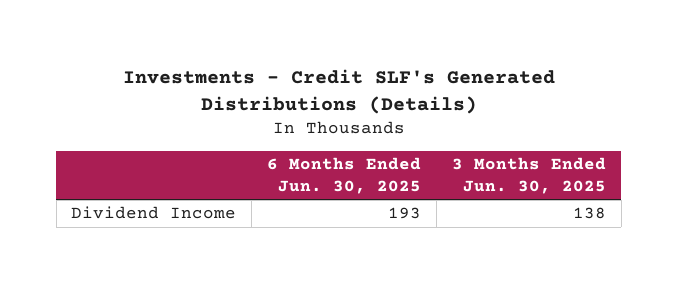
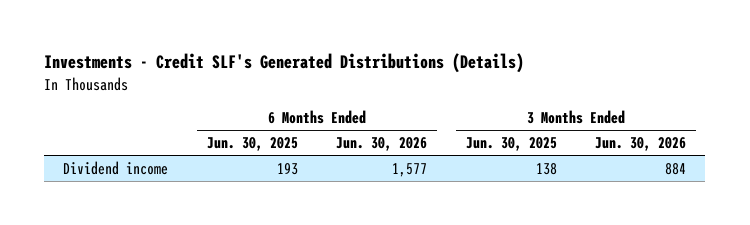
- | 6 Months Ended Jun. 30, 2025 | 3 Months Ended Jun. 30, 2025
+ | 6 Months Ended Jun. 30, 2025 | 6 Months Ended Jun. 30, 2026 | 3 Months Ended Jun. 30, 2025 | 3 Months Ended Jun. 30, 2026
- Dividend Income | 193 | 138
+ Dividend income | 193 | 1,577 | 138 | 884

